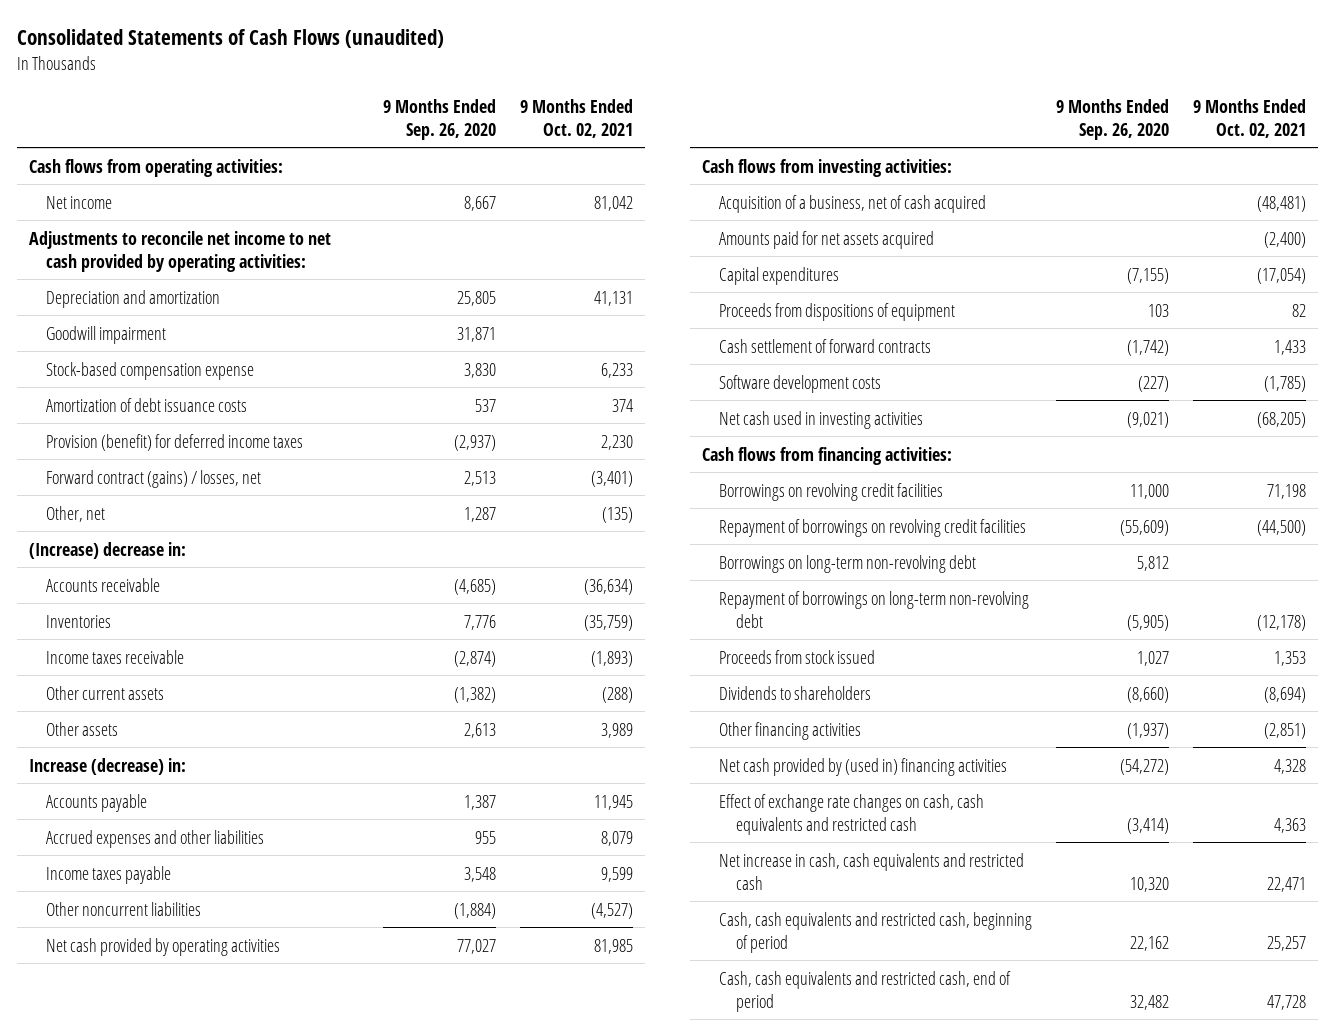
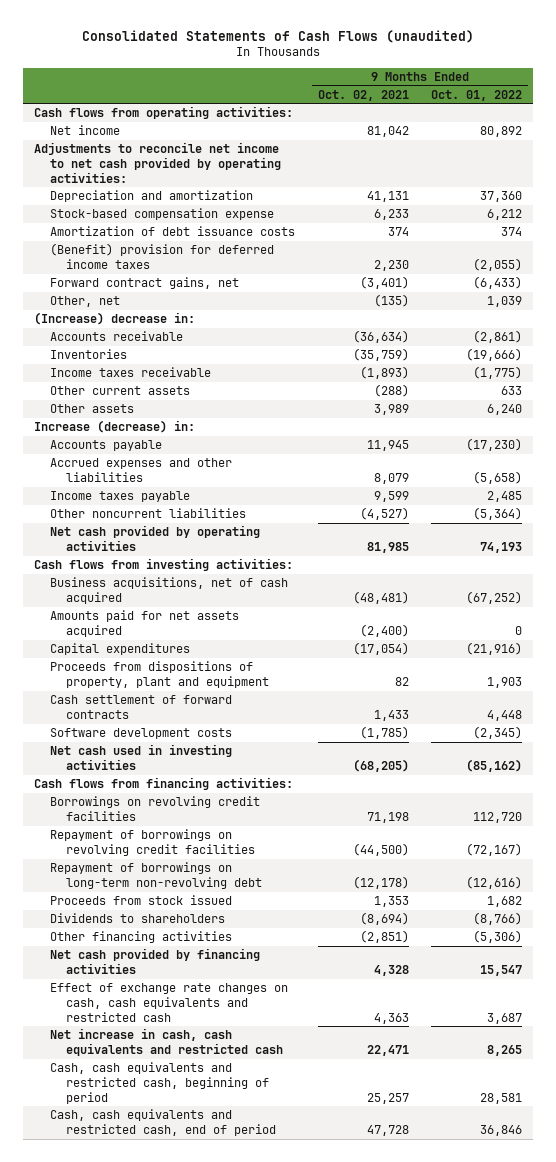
- | 9 Months Ended Sep. 26, 2020 | 9 Months Ended Oct. 02, 2021
+ | 9 Months Ended Oct. 02, 2021 | 9 Months Ended Oct. 01, 2022
- Goodwill impairment | 31,871 |
- Provision (benefit) for deferred income taxes | (2,937) | 2,230
- Forward contract (gains) / losses, net | 2,513 | (3,401)
+ (Benefit) provision for deferred income taxes | 2,230 | (2,055)
+ Forward contract gains, net | (3,401) | (6,433)
- Acquisition of a business, net of cash acquired | | (48,481)
+ Business acquisitions, net of cash acquired | (48,481) | (67,252)
- Proceeds from dispositions of equipment | 103 | 82
+ Proceeds from dispositions of property, plant and equipment | 82 | 1,903
- Borrowings on long-term non-revolving debt | 5,812 |
- Net cash provided by (used in) financing activities | (54,272) | 4,328
+ Net cash provided by financing activities | 4,328 | 15,547

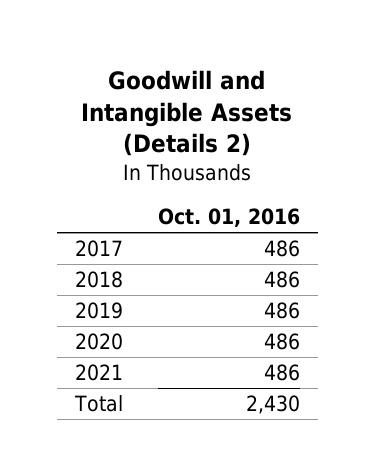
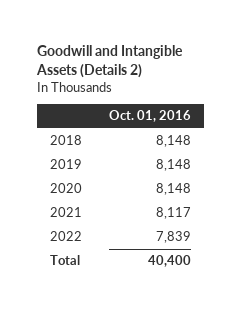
- 2017 | 486
- 2018 | 486
- 2019 | 486
- 2020 | 486
- 2021 | 486
- Total | 2,430
+ 2018 | 8,148
+ 2019 | 8,148
+ 2020 | 8,148
+ 2021 | 8,117
+ 2022 | 7,839
+ Total | 40,400

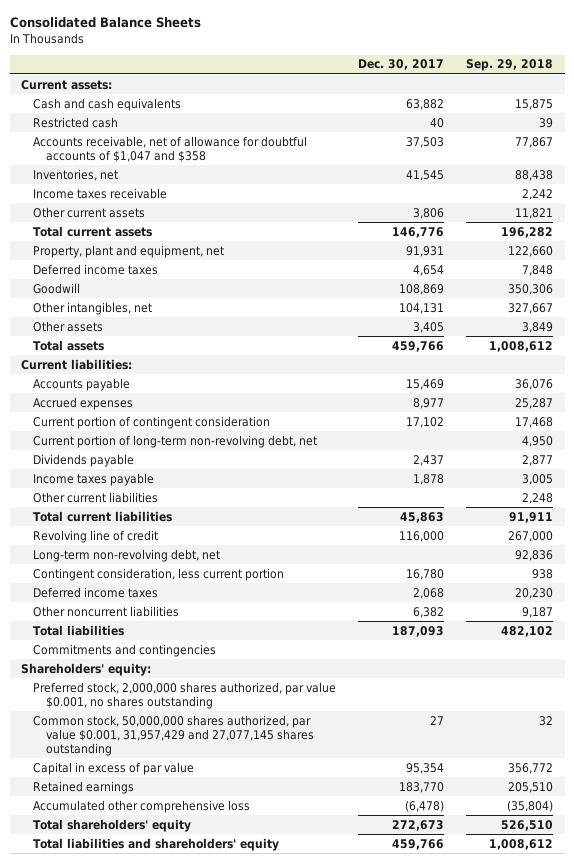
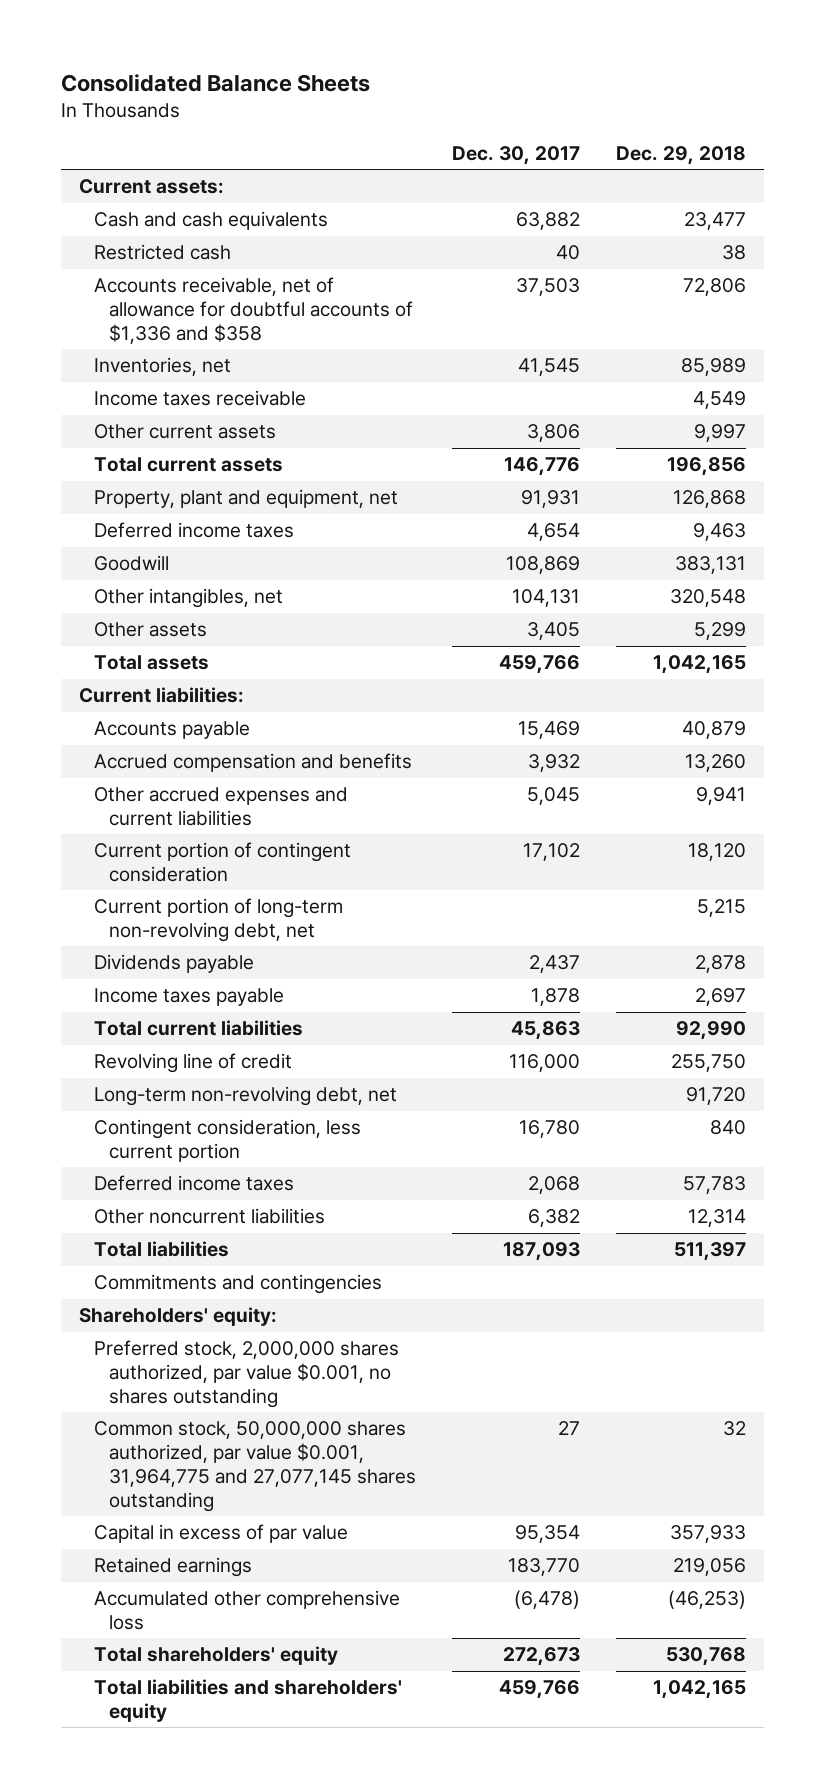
- | Dec. 30, 2017 | Sep. 29, 2018
+ | Dec. 30, 2017 | Dec. 29, 2018
- Accounts receivable, net of allowance for doubtful accounts of $1,047 and $358 | 37,503 | 77,867
+ Accounts receivable, net of allowance for doubtful accounts of $1,336 and $358 | 37,503 | 72,806
- Accrued expenses | 8,977 | 25,287
+ Accrued compensation and benefits | 3,932 | 13,260
+ Other accrued expenses and current liabilities | 5,045 | 9,941
- Other current liabilities | | 2,248
- Common stock, 50,000,000 shares authorized, par value $0.001, 31,957,429 and 27,077,145 shares outstanding | 27 | 32
+ Common stock, 50,000,000 shares authorized, par value $0.001, 31,964,775 and 27,077,145 shares outstanding | 27 | 32

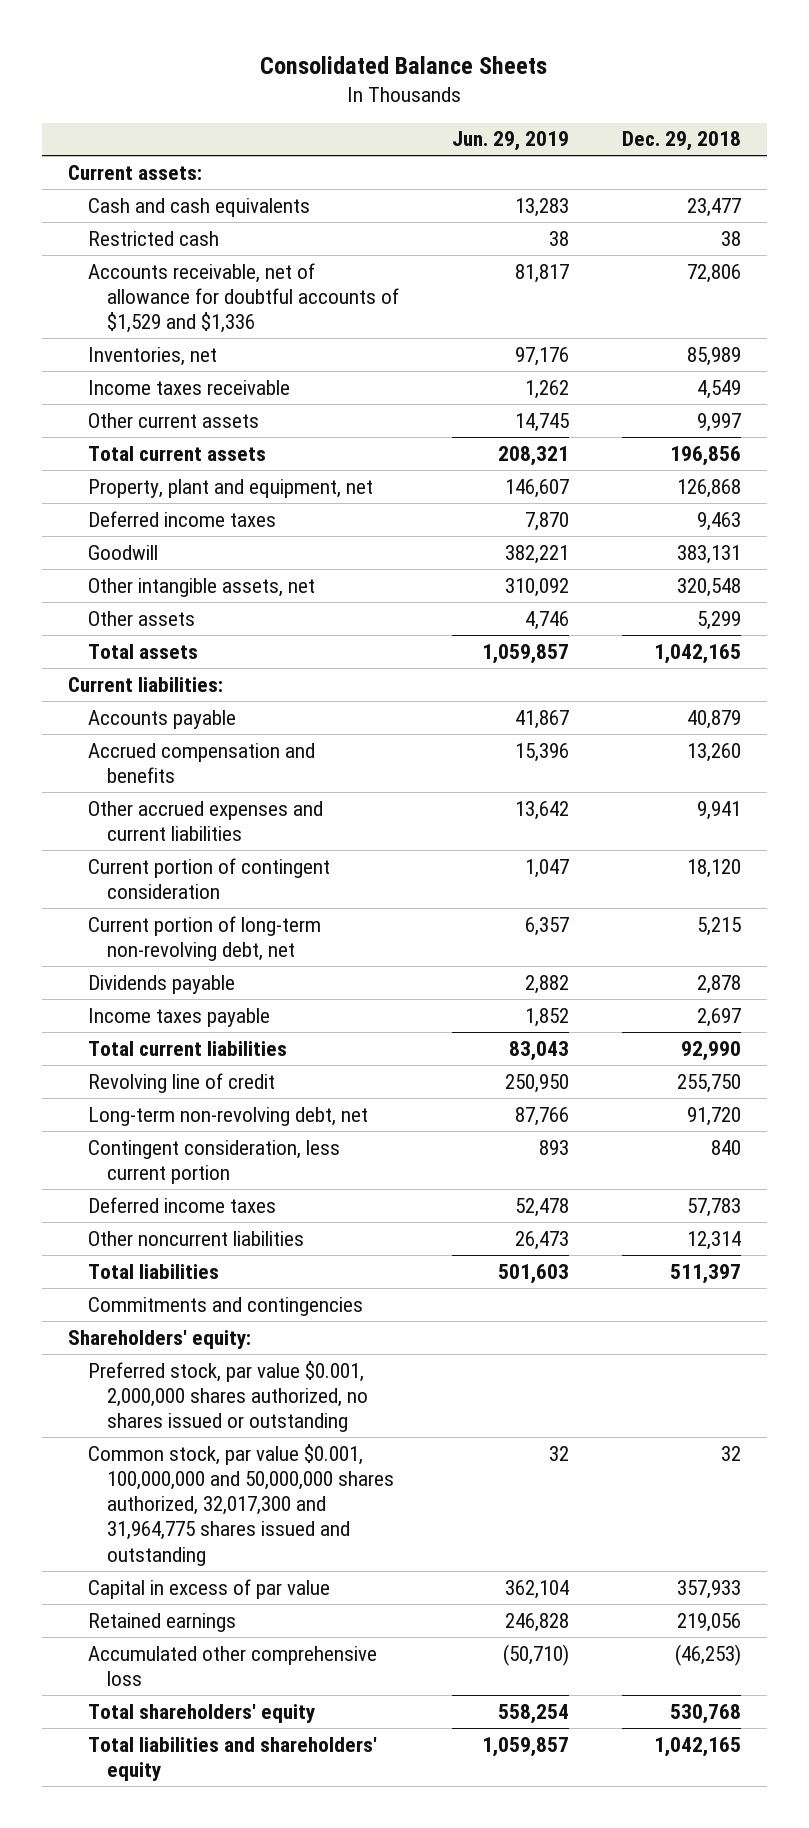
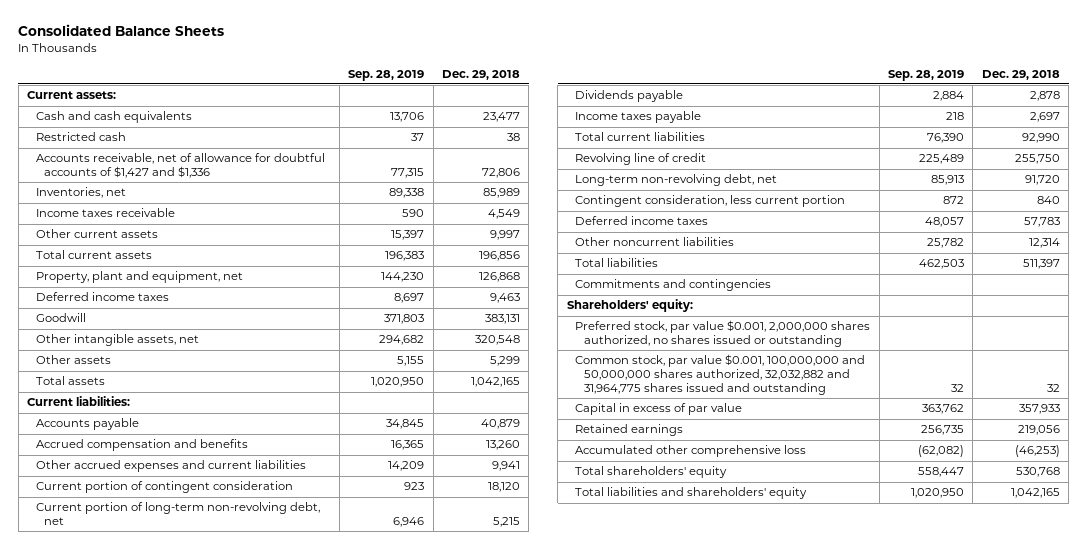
- | Jun. 29, 2019 | Dec. 29, 2018
+ | Sep. 28, 2019 | Dec. 29, 2018
- Accounts receivable, net of allowance for doubtful accounts of $1,529 and $1,336 | 81,817 | 72,806
+ Accounts receivable, net of allowance for doubtful accounts of $1,427 and $1,336 | 77,315 | 72,806
- Common stock, par value $0.001, 100,000,000 and 50,000,000 shares authorized, 32,017,300 and 31,964,775 shares issued and outstanding | 32 | 32
+ Common stock, par value $0.001, 100,000,000 and 50,000,000 shares authorized, 32,032,882 and 31,964,775 shares issued and outstanding | 32 | 32

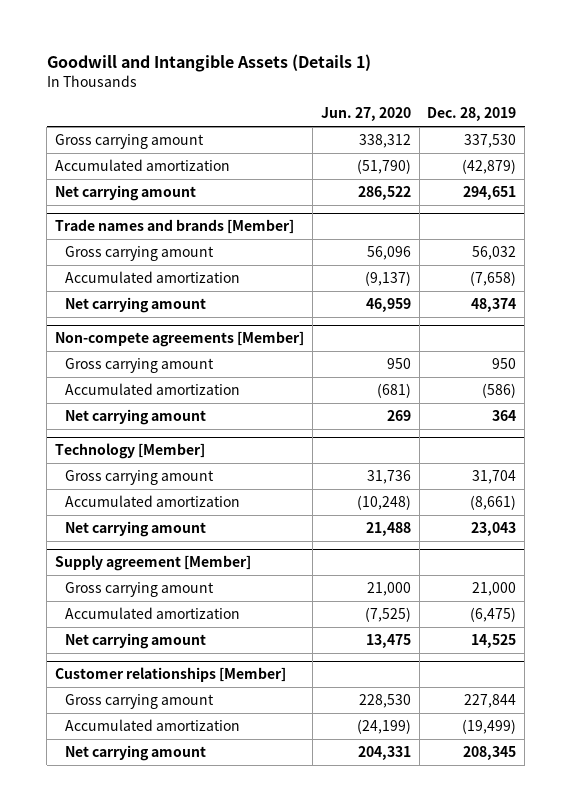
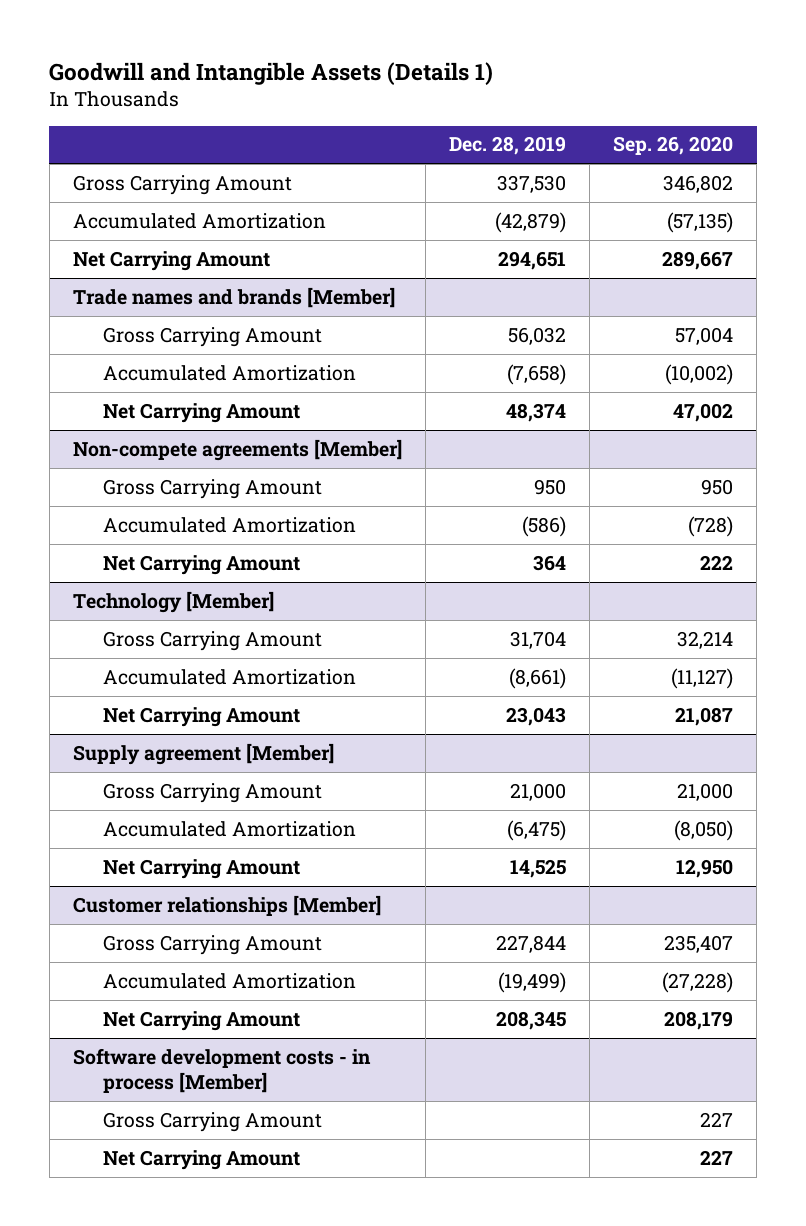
- | Jun. 27, 2020 | Dec. 28, 2019
+ | Dec. 28, 2019 | Sep. 26, 2020
- Gross carrying amount | 338,312 | 337,530
- Accumulated amortization | (51,790) | (42,879)
- Net carrying amount | 286,522 | 294,651
+ Gross Carrying Amount | 337,530 | 346,802
+ Accumulated Amortization | (42,879) | (57,135)
+ Net Carrying Amount | 294,651 | 289,667
@ Trade names and brands [Member]
- Gross carrying amount | 56,096 | 56,032
- Accumulated amortization | (9,137) | (7,658)
- Net carrying amount | 46,959 | 48,374
+ Gross Carrying Amount | 56,032 | 57,004
+ Accumulated Amortization | (7,658) | (10,002)
+ Net Carrying Amount | 48,374 | 47,002
@ Non-compete agreements [Member]
- Gross carrying amount | 950 | 950
- Accumulated amortization | (681) | (586)
- Net carrying amount | 269 | 364
+ Gross Carrying Amount | 950 | 950
+ Accumulated Amortization | (586) | (728)
+ Net Carrying Amount | 364 | 222
@ Technology [Member]
- Gross carrying amount | 31,736 | 31,704
- Accumulated amortization | (10,248) | (8,661)
- Net carrying amount | 21,488 | 23,043
+ Gross Carrying Amount | 31,704 | 32,214
+ Accumulated Amortization | (8,661) | (11,127)
+ Net Carrying Amount | 23,043 | 21,087
@ Supply agreement [Member]
- Gross carrying amount | 21,000 | 21,000
- Accumulated amortization | (7,525) | (6,475)
- Net carrying amount | 13,475 | 14,525
+ Gross Carrying Amount | 21,000 | 21,000
+ Accumulated Amortization | (6,475) | (8,050)
+ Net Carrying Amount | 14,525 | 12,950
@ Customer relationships [Member]
- Gross carrying amount | 228,530 | 227,844
- Accumulated amortization | (24,199) | (19,499)
- Net carrying amount | 204,331 | 208,345
+ Gross Carrying Amount | 227,844 | 235,407
+ Accumulated Amortization | (19,499) | (27,228)
+ Net Carrying Amount | 208,345 | 208,179
+ Software development costs - in process [Member]
+ Gross Carrying Amount | | 227
+ Net Carrying Amount | | 227

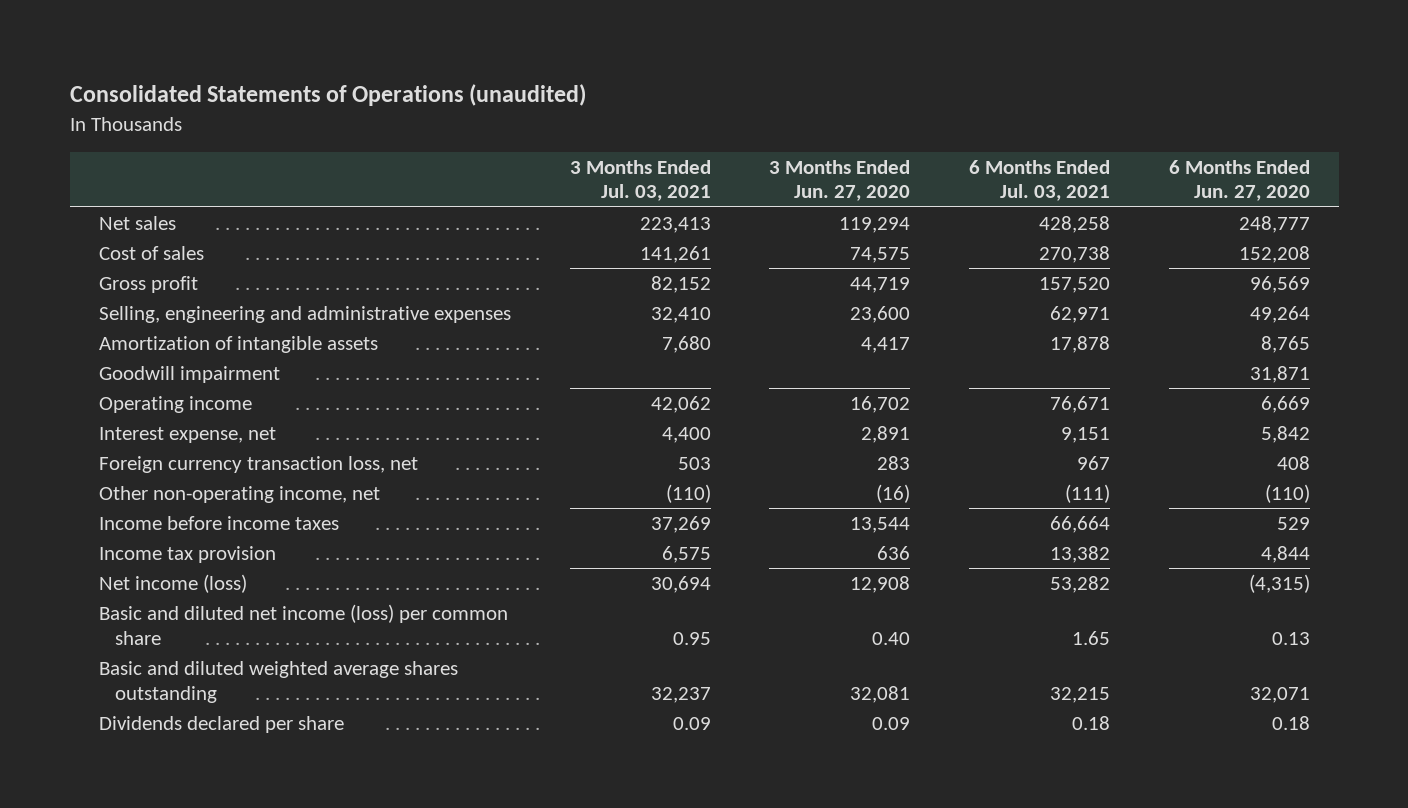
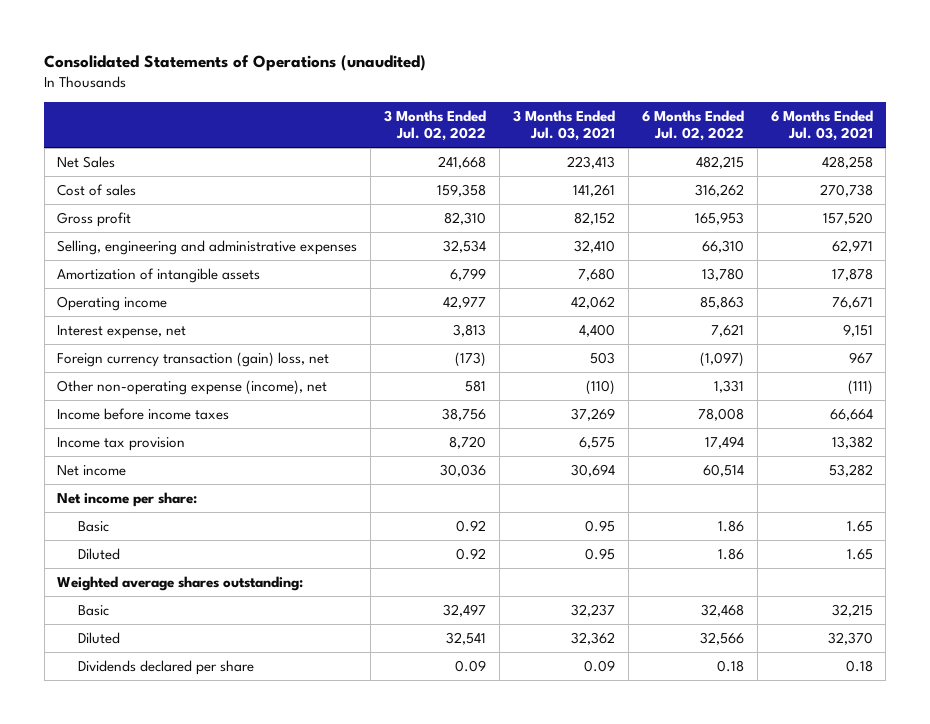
- | 3 Months Ended Jul. 03, 2021 | 3 Months Ended Jun. 27, 2020 | 6 Months Ended Jul. 03, 2021 | 6 Months Ended Jun. 27, 2020
+ | 3 Months Ended Jul. 02, 2022 | 3 Months Ended Jul. 03, 2021 | 6 Months Ended Jul. 02, 2022 | 6 Months Ended Jul. 03, 2021
- Net sales | 223,413 | 119,294 | 428,258 | 248,777
+ Net Sales | 241,668 | 223,413 | 482,215 | 428,258
- Goodwill impairment | | | | 31,871
- Foreign currency transaction loss, net | 503 | 283 | 967 | 408
- Other non-operating income, net | (110) | (16) | (111) | (110)
+ Foreign currency transaction (gain) loss, net | (173) | 503 | (1,097) | 967
+ Other non-operating expense (income), net | 581 | (110) | 1,331 | (111)
- Net income (loss) | 30,694 | 12,908 | 53,282 | (4,315)
- Basic and diluted net income (loss) per common share | 0.95 | 0.40 | 1.65 | 0.13
- Basic and diluted weighted average shares outstanding | 32,237 | 32,081 | 32,215 | 32,071
+ Net income | 30,036 | 30,694 | 60,514 | 53,282
+ Net income per share:
+ Basic | 0.92 | 0.95 | 1.86 | 1.65
+ Diluted | 0.92 | 0.95 | 1.86 | 1.65
+ Weighted average shares outstanding:
+ Basic | 32,497 | 32,237 | 32,468 | 32,215
+ Diluted | 32,541 | 32,362 | 32,566 | 32,370

